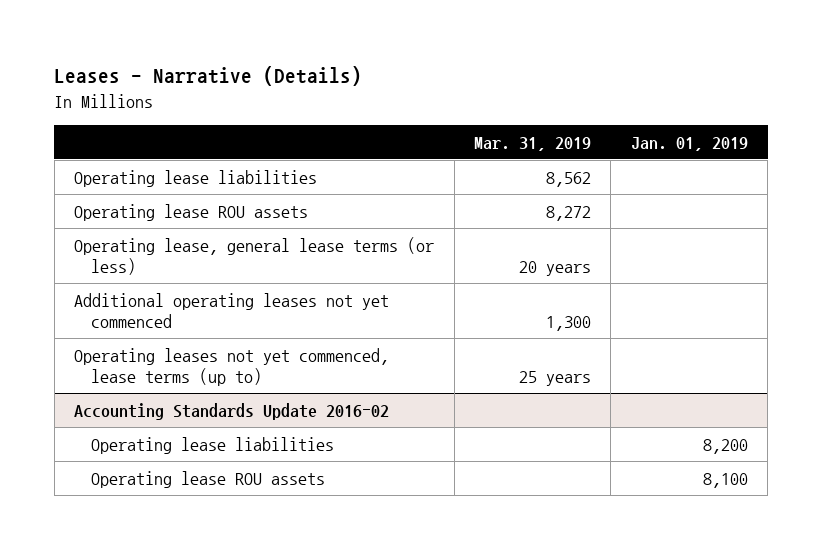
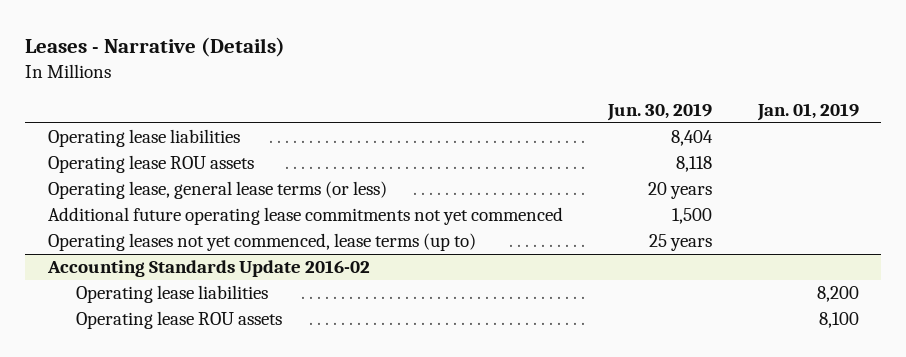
- | Mar. 31, 2019 | Jan. 01, 2019
+ | Jun. 30, 2019 | Jan. 01, 2019
- Additional operating leases not yet commenced | 1,300 |
+ Additional future operating lease commitments not yet commenced | 1,500 |

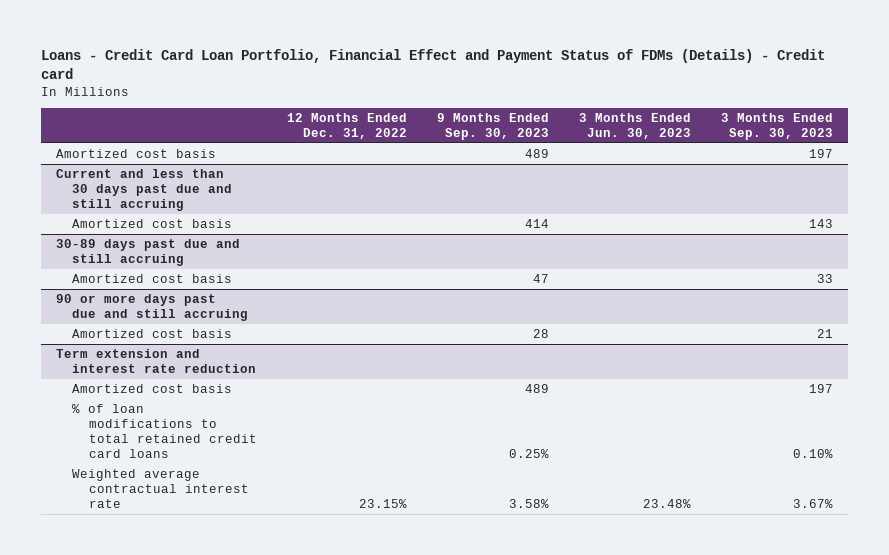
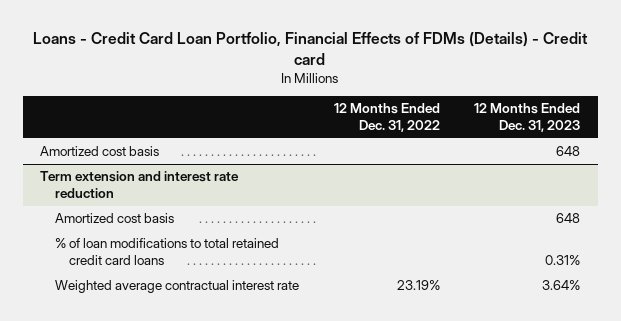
- Loans - Credit Card Loan Portfolio, Financial Effect and Payment Status of FDMs (Details) - Credit card
+ Loans - Credit Card Loan Portfolio, Financial Effects of FDMs (Details) - Credit card
- | 12 Months Ended Dec. 31, 2022 | 9 Months Ended Sep. 30, 2023 | 3 Months Ended Jun. 30, 2023 | 3 Months Ended Sep. 30, 2023
+ | 12 Months Ended Dec. 31, 2022 | 12 Months Ended Dec. 31, 2023
- Current and less than 30 days past due and still accruing
- Amortized cost basis | | 414 | | 143
- 30-89 days past due and still accruing
- Amortized cost basis | | 47 | | 33
- 90 or more days past due and still accruing
- Amortized cost basis | | 28 | | 21
@ Term extension and interest rate reduction
- Weighted average contractual interest rate | 23.15% | 3.58% | 23.48% | 3.67%
+ Weighted average contractual interest rate | 23.19% | 3.64%

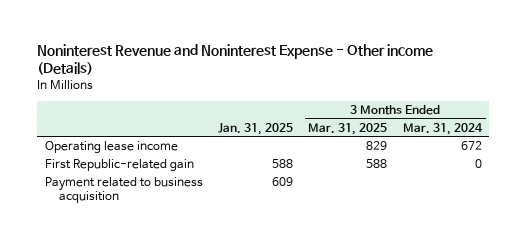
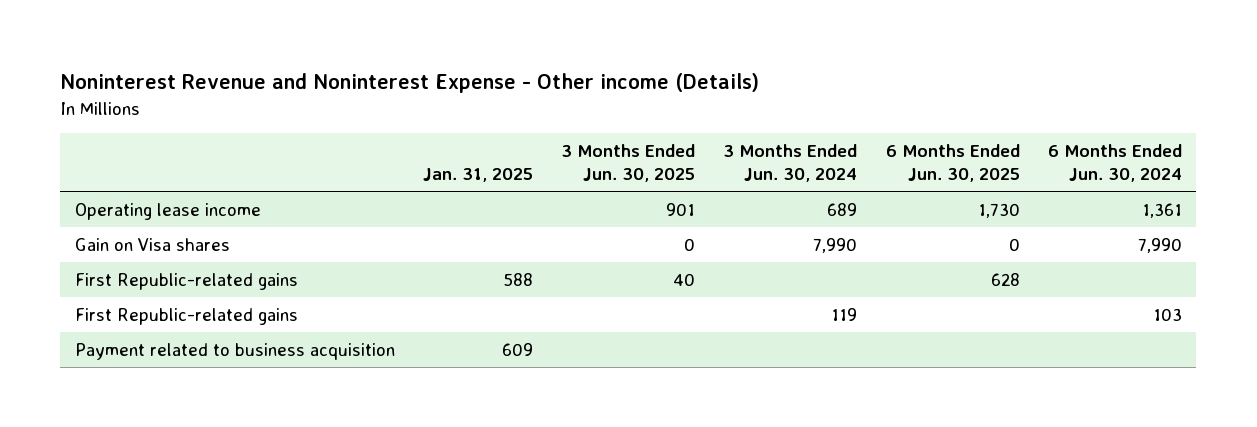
- | Jan. 31, 2025 | 3 Months Ended Mar. 31, 2025 | 3 Months Ended Mar. 31, 2024
+ | Jan. 31, 2025 | 3 Months Ended Jun. 30, 2025 | 3 Months Ended Jun. 30, 2024 | 6 Months Ended Jun. 30, 2025 | 6 Months Ended Jun. 30, 2024
- First Republic-related gain | 588 | 588 | 0
+ Gain on Visa shares | | 0 | 7,990 | 0 | 7,990
+ First Republic-related gains | 588 | 40 | | 628 |
+ First Republic-related gains | | | 119 | | 103

